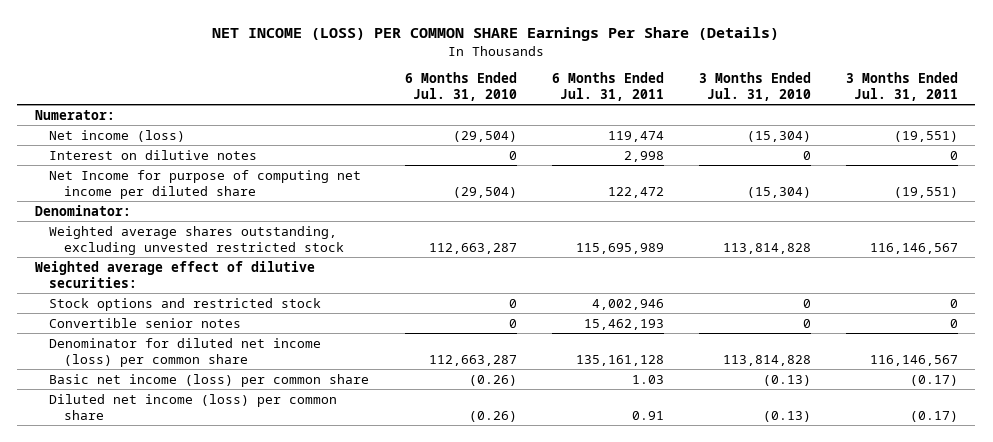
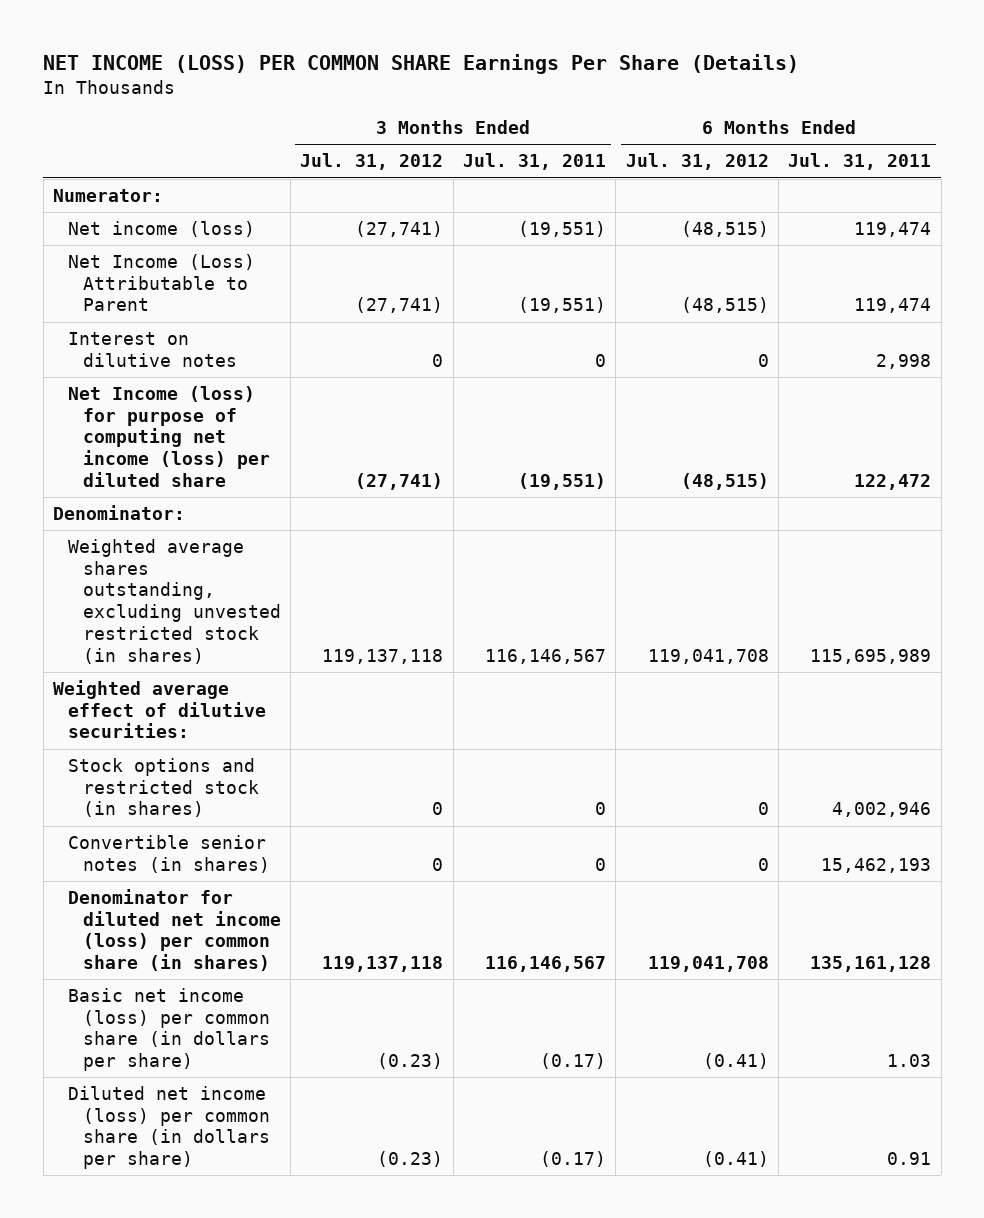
- | 6 Months Ended Jul. 31, 2010 | 6 Months Ended Jul. 31, 2011 | 3 Months Ended Jul. 31, 2010 | 3 Months Ended Jul. 31, 2011
+ | 3 Months Ended Jul. 31, 2012 | 3 Months Ended Jul. 31, 2011 | 6 Months Ended Jul. 31, 2012 | 6 Months Ended Jul. 31, 2011
+ Net Income (Loss) Attributable to Parent | (27,741) | (19,551) | (48,515) | 119,474
- Net Income for purpose of computing net income per diluted share | (29,504) | 122,472 | (15,304) | (19,551)
+ Net Income (loss) for purpose of computing net income (loss) per diluted share | (27,741) | (19,551) | (48,515) | 122,472
- Weighted average shares outstanding, excluding unvested restricted stock | 112,663,287 | 115,695,989 | 113,814,828 | 116,146,567
+ Weighted average shares outstanding, excluding unvested restricted stock (in shares) | 119,137,118 | 116,146,567 | 119,041,708 | 115,695,989
- Stock options and restricted stock | 0 | 4,002,946 | 0 | 0
- Convertible senior notes | 0 | 15,462,193 | 0 | 0
- Denominator for diluted net income (loss) per common share | 112,663,287 | 135,161,128 | 113,814,828 | 116,146,567
- Basic net income (loss) per common share | (0.26) | 1.03 | (0.13) | (0.17)
- Diluted net income (loss) per common share | (0.26) | 0.91 | (0.13) | (0.17)
+ Stock options and restricted stock (in shares) | 0 | 0 | 0 | 4,002,946
+ Convertible senior notes (in shares) | 0 | 0 | 0 | 15,462,193
+ Denominator for diluted net income (loss) per common share (in shares) | 119,137,118 | 116,146,567 | 119,041,708 | 135,161,128
+ Basic net income (loss) per common share (in dollars per share) | (0.23) | (0.17) | (0.41) | 1.03
+ Diluted net income (loss) per common share (in dollars per share) | (0.23) | (0.17) | (0.41) | 0.91

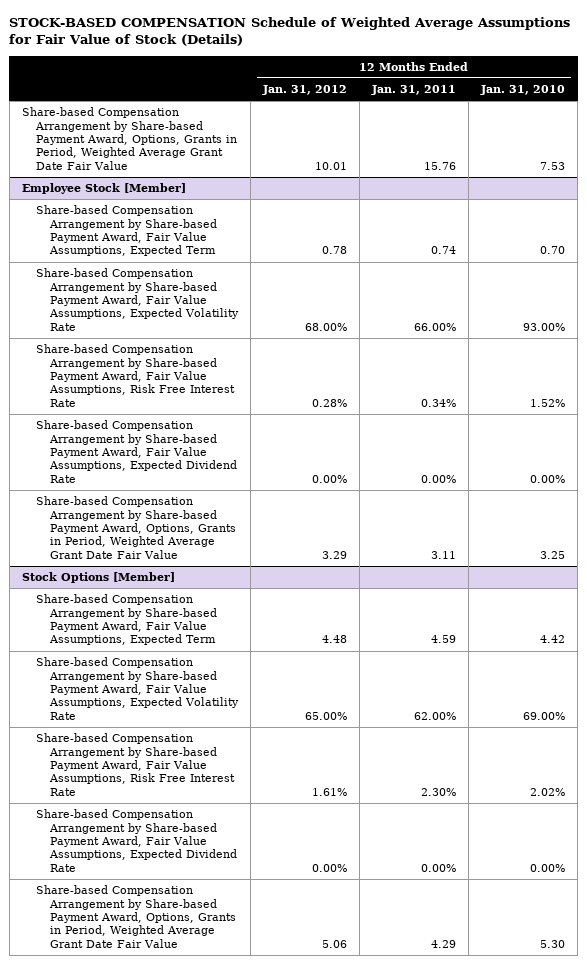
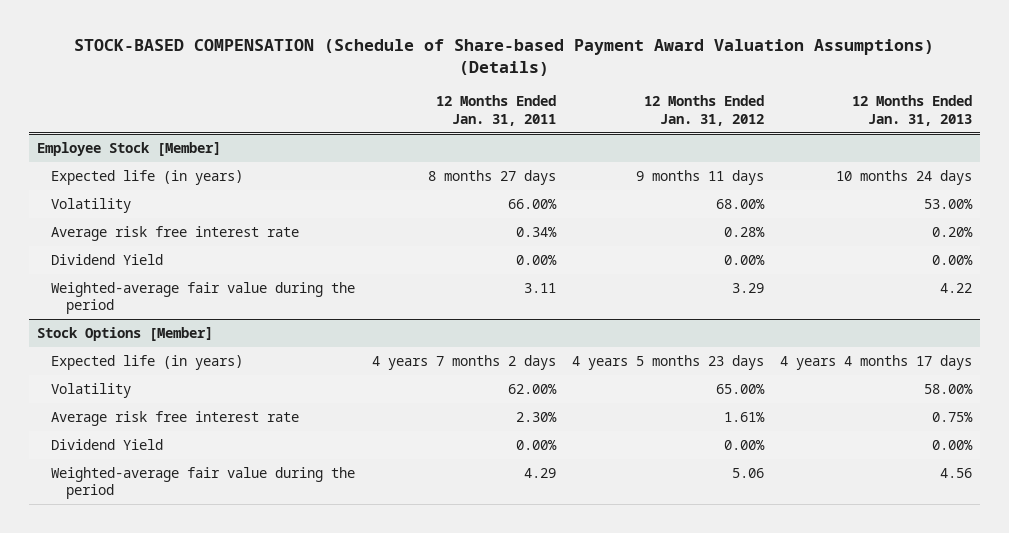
- STOCK-BASED COMPENSATION Schedule of Weighted Average Assumptions for Fair Value of Stock (Details)
+ STOCK-BASED COMPENSATION (Schedule of Share-based Payment Award Valuation Assumptions) (Details)
- | 12 Months Ended Jan. 31, 2012 | 12 Months Ended Jan. 31, 2011 | 12 Months Ended Jan. 31, 2010
+ | 12 Months Ended Jan. 31, 2011 | 12 Months Ended Jan. 31, 2012 | 12 Months Ended Jan. 31, 2013
- Share-based Compensation Arrangement by Share-based Payment Award, Options, Grants in Period, Weighted Average Grant Date Fair Value | 10.01 | 15.76 | 7.53
@ Employee Stock [Member]
- Share-based Compensation Arrangement by Share-based Payment Award, Fair Value Assumptions, Expected Term | 0.78 | 0.74 | 0.70
- Share-based Compensation Arrangement by Share-based Payment Award, Fair Value Assumptions, Expected Volatility Rate | 68.00% | 66.00% | 93.00%
- Share-based Compensation Arrangement by Share-based Payment Award, Fair Value Assumptions, Risk Free Interest Rate | 0.28% | 0.34% | 1.52%
- Share-based Compensation Arrangement by Share-based Payment Award, Fair Value Assumptions, Expected Dividend Rate | 0.00% | 0.00% | 0.00%
- Share-based Compensation Arrangement by Share-based Payment Award, Options, Grants in Period, Weighted Average Grant Date Fair Value | 3.29 | 3.11 | 3.25
+ Expected life (in years) | 8 months 27 days | 9 months 11 days | 10 months 24 days
+ Volatility | 66.00% | 68.00% | 53.00%
+ Average risk free interest rate | 0.34% | 0.28% | 0.20%
+ Dividend Yield | 0.00% | 0.00% | 0.00%
+ Weighted-average fair value during the period | 3.11 | 3.29 | 4.22
@ Stock Options [Member]
- Share-based Compensation Arrangement by Share-based Payment Award, Fair Value Assumptions, Expected Term | 4.48 | 4.59 | 4.42
- Share-based Compensation Arrangement by Share-based Payment Award, Fair Value Assumptions, Expected Volatility Rate | 65.00% | 62.00% | 69.00%
- Share-based Compensation Arrangement by Share-based Payment Award, Fair Value Assumptions, Risk Free Interest Rate | 1.61% | 2.30% | 2.02%
- Share-based Compensation Arrangement by Share-based Payment Award, Fair Value Assumptions, Expected Dividend Rate | 0.00% | 0.00% | 0.00%
- Share-based Compensation Arrangement by Share-based Payment Award, Options, Grants in Period, Weighted Average Grant Date Fair Value | 5.06 | 4.29 | 5.30
+ Expected life (in years) | 4 years 7 months 2 days | 4 years 5 months 23 days | 4 years 4 months 17 days
+ Volatility | 62.00% | 65.00% | 58.00%
+ Average risk free interest rate | 2.30% | 1.61% | 0.75%
+ Dividend Yield | 0.00% | 0.00% | 0.00%
+ Weighted-average fair value during the period | 4.29 | 5.06 | 4.56

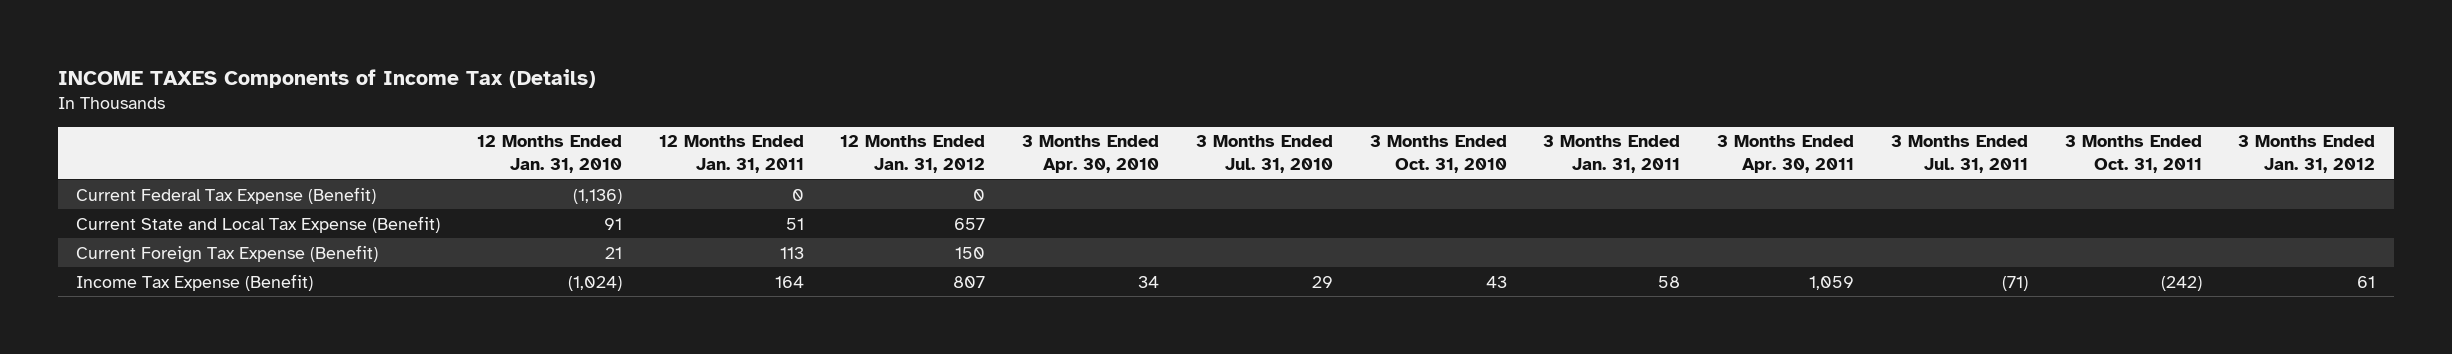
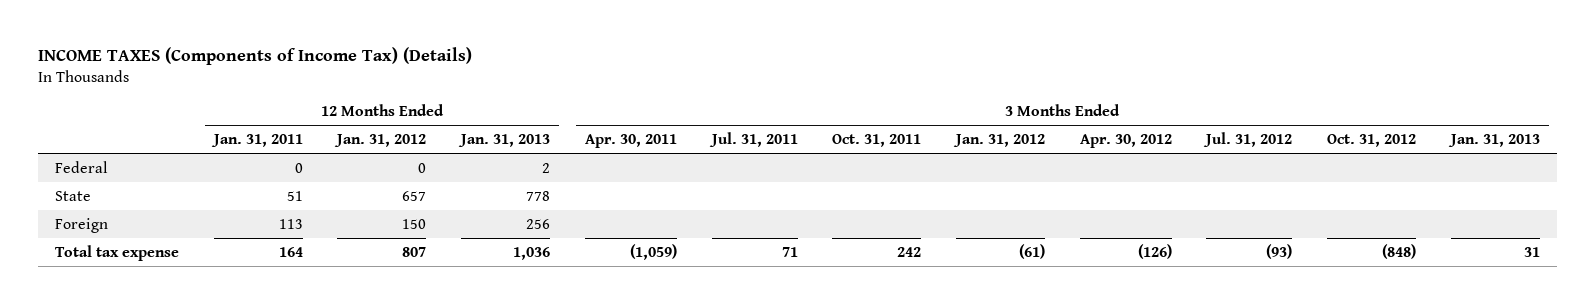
- INCOME TAXES Components of Income Tax (Details)
+ INCOME TAXES (Components of Income Tax) (Details)
- | 12 Months Ended Jan. 31, 2010 | 12 Months Ended Jan. 31, 2011 | 12 Months Ended Jan. 31, 2012 | 3 Months Ended Apr. 30, 2010 | 3 Months Ended Jul. 31, 2010 | 3 Months Ended Oct. 31, 2010 | 3 Months Ended Jan. 31, 2011 | 3 Months Ended Apr. 30, 2011 | 3 Months Ended Jul. 31, 2011 | 3 Months Ended Oct. 31, 2011 | 3 Months Ended Jan. 31, 2012
+ | 12 Months Ended Jan. 31, 2011 | 12 Months Ended Jan. 31, 2012 | 12 Months Ended Jan. 31, 2013 | 3 Months Ended Apr. 30, 2011 | 3 Months Ended Jul. 31, 2011 | 3 Months Ended Oct. 31, 2011 | 3 Months Ended Jan. 31, 2012 | 3 Months Ended Apr. 30, 2012 | 3 Months Ended Jul. 31, 2012 | 3 Months Ended Oct. 31, 2012 | 3 Months Ended Jan. 31, 2013
- Current Federal Tax Expense (Benefit) | (1,136) | 0 | 0 | | | | | | | |
- Current State and Local Tax Expense (Benefit) | 91 | 51 | 657 | | | | | | | |
- Current Foreign Tax Expense (Benefit) | 21 | 113 | 150 | | | | | | | |
- Income Tax Expense (Benefit) | (1,024) | 164 | 807 | 34 | 29 | 43 | 58 | 1,059 | (71) | (242) | 61
+ Federal | 0 | 0 | 2 | | | | | | | |
+ State | 51 | 657 | 778 | | | | | | | |
+ Foreign | 113 | 150 | 256 | | | | | | | |
+ Total tax expense | 164 | 807 | 1,036 | (1,059) | 71 | 242 | (61) | (126) | (93) | (848) | 31

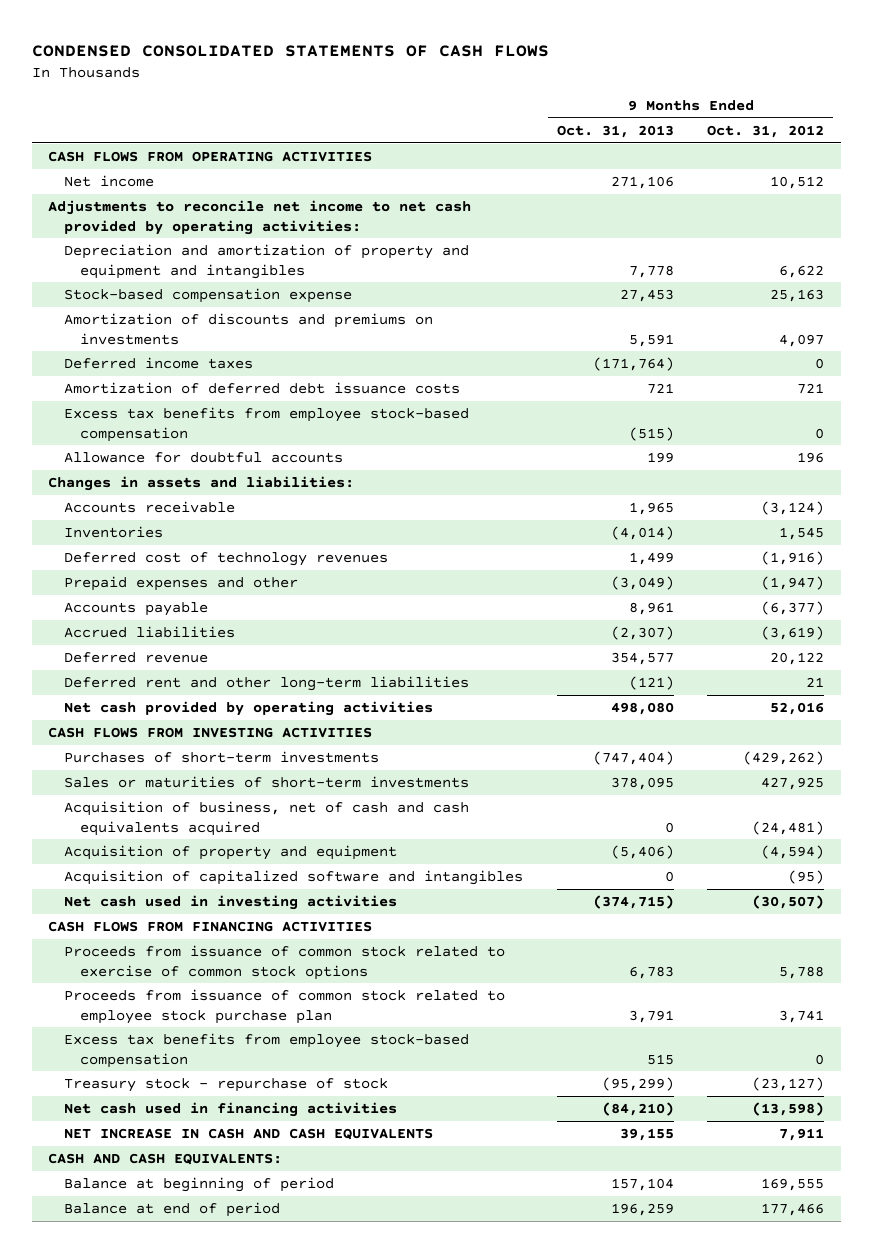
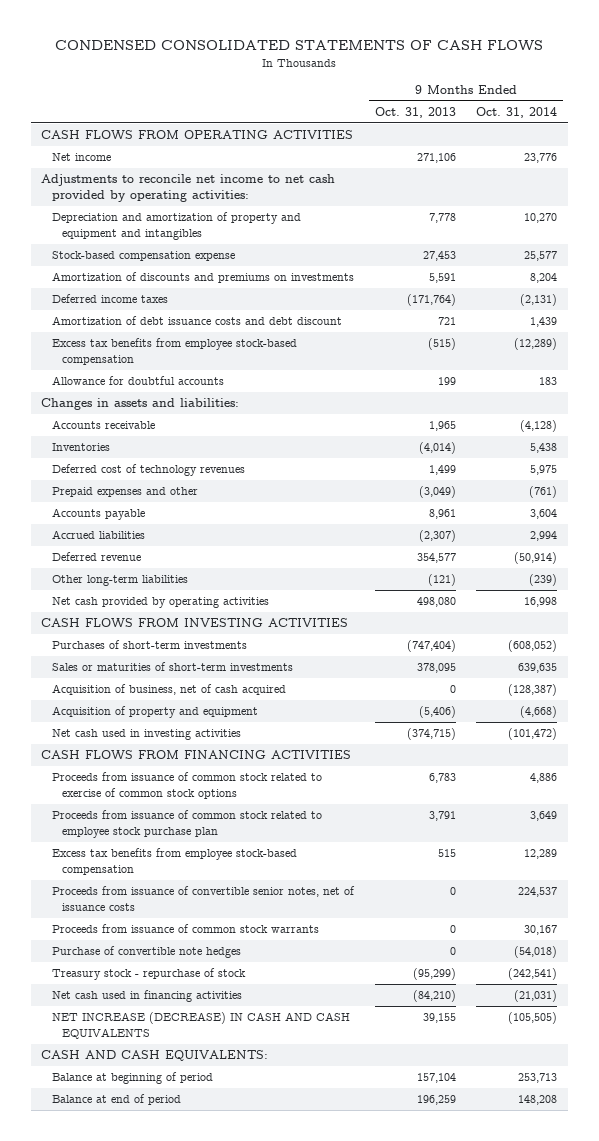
- | 9 Months Ended Oct. 31, 2013 | 9 Months Ended Oct. 31, 2012
+ | 9 Months Ended Oct. 31, 2013 | 9 Months Ended Oct. 31, 2014
- Amortization of deferred debt issuance costs | 721 | 721
+ Amortization of debt issuance costs and debt discount | 721 | 1,439
- Deferred rent and other long-term liabilities | (121) | 21
+ Other long-term liabilities | (121) | (239)
- Acquisition of business, net of cash and cash equivalents acquired | 0 | (24,481)
+ Acquisition of business, net of cash acquired | 0 | (128,387)
- Acquisition of capitalized software and intangibles | 0 | (95)
+ Proceeds from issuance of convertible senior notes, net of issuance costs | 0 | 224,537
+ Proceeds from issuance of common stock warrants | 0 | 30,167
+ Purchase of convertible note hedges | 0 | (54,018)
- NET INCREASE IN CASH AND CASH EQUIVALENTS | 39,155 | 7,911
+ NET INCREASE (DECREASE) IN CASH AND CASH EQUIVALENTS | 39,155 | (105,505)

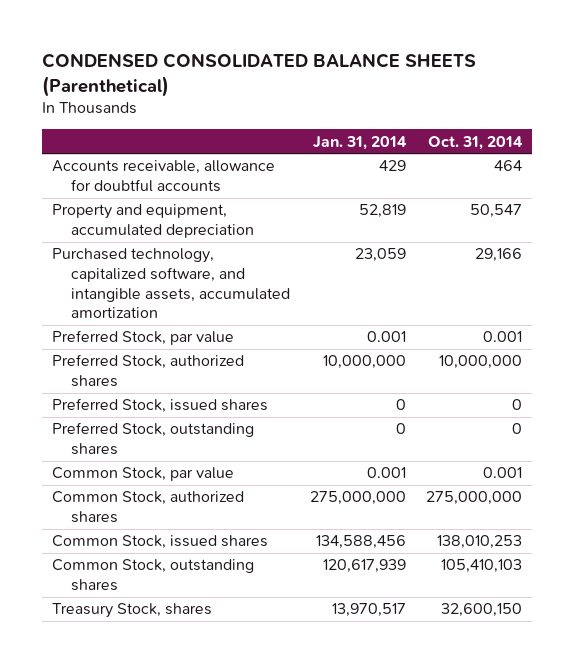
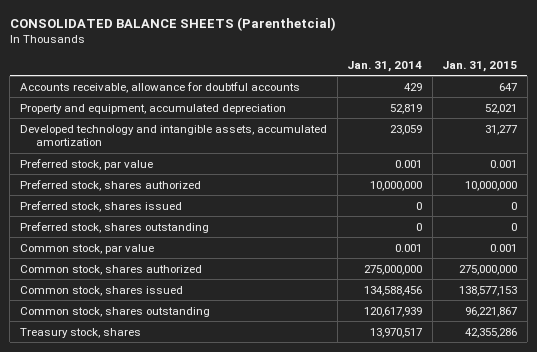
- CONDENSED CONSOLIDATED BALANCE SHEETS (Parenthetical)
+ CONSOLIDATED BALANCE SHEETS (Parenthetcial)
- | Jan. 31, 2014 | Oct. 31, 2014
+ | Jan. 31, 2014 | Jan. 31, 2015
- Purchased technology, capitalized software, and intangible assets, accumulated amortization | 23,059 | 29,166
- Preferred Stock, par value | 0.001 | 0.001
- Preferred Stock, authorized shares | 10,000,000 | 10,000,000
- Preferred Stock, issued shares | 0 | 0
- Preferred Stock, outstanding shares | 0 | 0
- Common Stock, par value | 0.001 | 0.001
- Common Stock, authorized shares | 275,000,000 | 275,000,000
- Common Stock, issued shares | 134,588,456 | 138,010,253
- Common Stock, outstanding shares | 120,617,939 | 105,410,103
- Treasury Stock, shares | 13,970,517 | 32,600,150
+ Developed technology and intangible assets, accumulated amortization | 23,059 | 31,277
+ Preferred stock, par value | 0.001 | 0.001
+ Preferred stock, shares authorized | 10,000,000 | 10,000,000
+ Preferred stock, shares issued | 0 | 0
+ Preferred stock, shares outstanding | 0 | 0
+ Common stock, par value | 0.001 | 0.001
+ Common stock, shares authorized | 275,000,000 | 275,000,000
+ Common stock, shares issued | 134,588,456 | 138,577,153
+ Common stock, shares outstanding | 120,617,939 | 96,221,867
+ Treasury stock, shares | 13,970,517 | 42,355,286

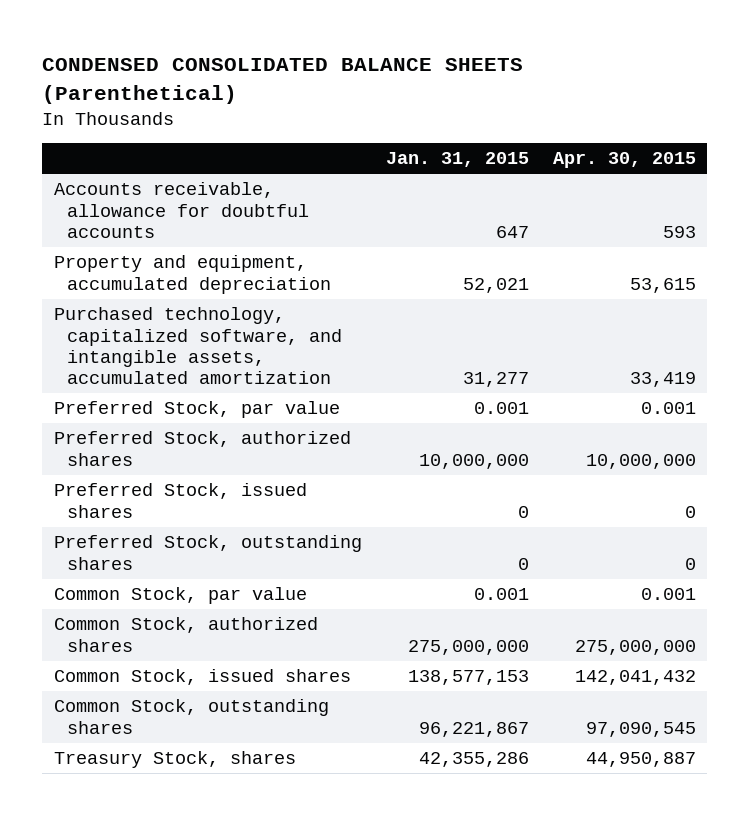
- CONSOLIDATED BALANCE SHEETS (Parenthetcial)
+ CONDENSED CONSOLIDATED BALANCE SHEETS (Parenthetical)
- | Jan. 31, 2014 | Jan. 31, 2015
+ | Jan. 31, 2015 | Apr. 30, 2015
- Developed technology and intangible assets, accumulated amortization | 23,059 | 31,277
- Preferred stock, par value | 0.001 | 0.001
- Preferred stock, shares authorized | 10,000,000 | 10,000,000
- Preferred stock, shares issued | 0 | 0
- Preferred stock, shares outstanding | 0 | 0
- Common stock, par value | 0.001 | 0.001
- Common stock, shares authorized | 275,000,000 | 275,000,000
- Common stock, shares issued | 134,588,456 | 138,577,153
- Common stock, shares outstanding | 120,617,939 | 96,221,867
- Treasury stock, shares | 13,970,517 | 42,355,286
+ Purchased technology, capitalized software, and intangible assets, accumulated amortization | 31,277 | 33,419
+ Preferred Stock, par value | 0.001 | 0.001
+ Preferred Stock, authorized shares | 10,000,000 | 10,000,000
+ Preferred Stock, issued shares | 0 | 0
+ Preferred Stock, outstanding shares | 0 | 0
+ Common Stock, par value | 0.001 | 0.001
+ Common Stock, authorized shares | 275,000,000 | 275,000,000
+ Common Stock, issued shares | 138,577,153 | 142,041,432
+ Common Stock, outstanding shares | 96,221,867 | 97,090,545
+ Treasury Stock, shares | 42,355,286 | 44,950,887

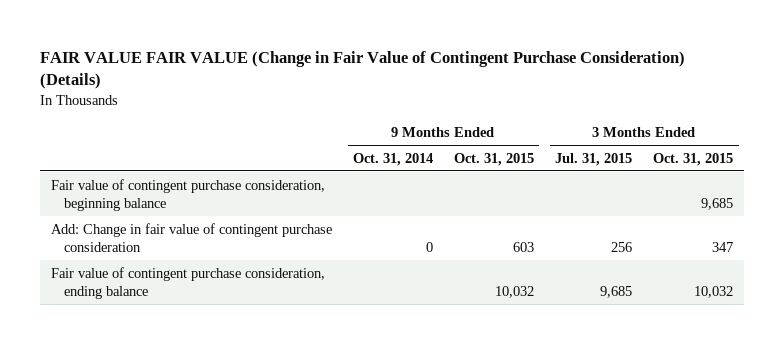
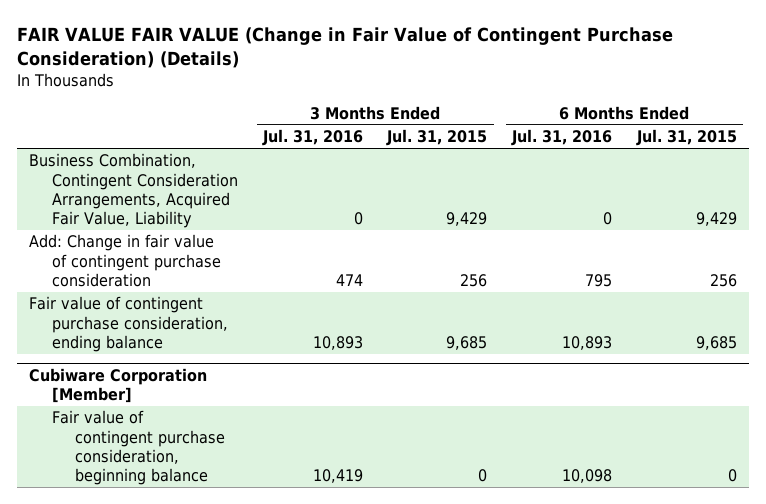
- | 9 Months Ended Oct. 31, 2014 | 9 Months Ended Oct. 31, 2015 | 3 Months Ended Jul. 31, 2015 | 3 Months Ended Oct. 31, 2015
+ | 3 Months Ended Jul. 31, 2016 | 3 Months Ended Jul. 31, 2015 | 6 Months Ended Jul. 31, 2016 | 6 Months Ended Jul. 31, 2015
- Fair value of contingent purchase consideration, beginning balance | | | | 9,685
+ Business Combination, Contingent Consideration Arrangements, Acquired Fair Value, Liability | 0 | 9,429 | 0 | 9,429
+ Cubiware Corporation [Member]
+ Fair value of contingent purchase consideration, beginning balance | 10,419 | 0 | 10,098 | 0

